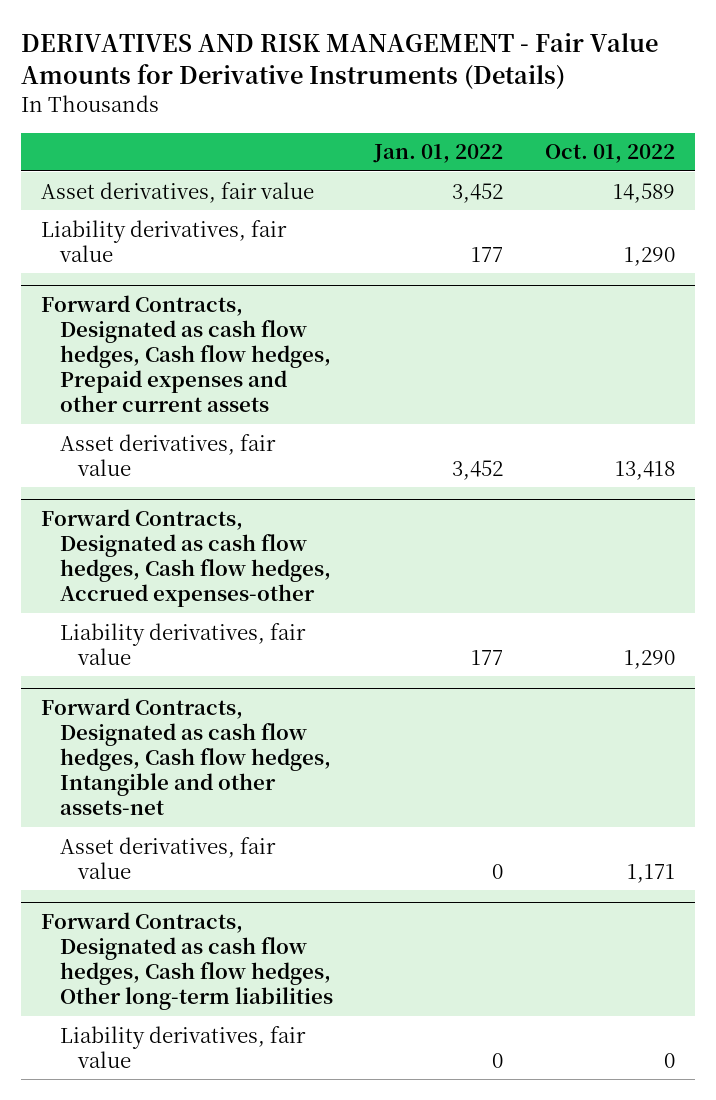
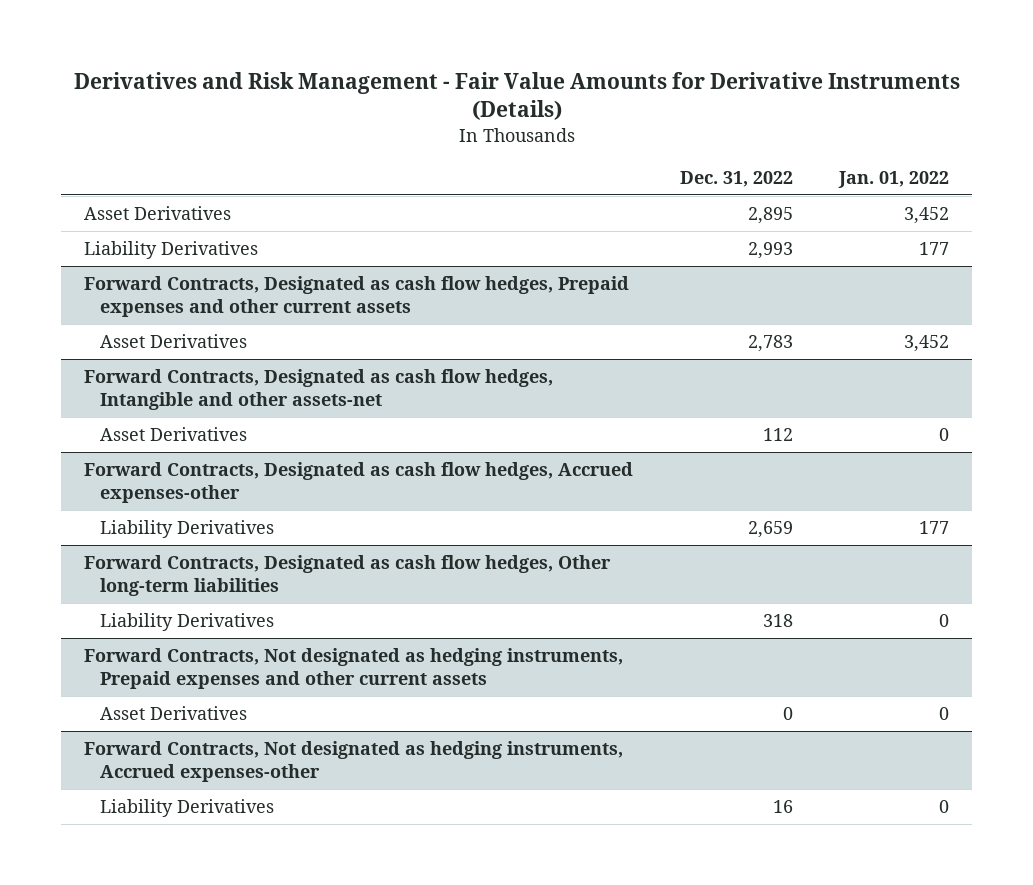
- DERIVATIVES AND RISK MANAGEMENT - Fair Value Amounts for Derivative Instruments (Details)
+ Derivatives and Risk Management - Fair Value Amounts for Derivative Instruments (Details)
- | Jan. 01, 2022 | Oct. 01, 2022
+ | Dec. 31, 2022 | Jan. 01, 2022
- Asset derivatives, fair value | 3,452 | 14,589
- Liability derivatives, fair value | 177 | 1,290
- Forward Contracts, Designated as cash flow hedges, Cash flow hedges, Prepaid expenses and other current assets
- Asset derivatives, fair value | 3,452 | 13,418
- Forward Contracts, Designated as cash flow hedges, Cash flow hedges, Accrued expenses-other
- Liability derivatives, fair value | 177 | 1,290
- Forward Contracts, Designated as cash flow hedges, Cash flow hedges, Intangible and other assets-net
- Asset derivatives, fair value | 0 | 1,171
- Forward Contracts, Designated as cash flow hedges, Cash flow hedges, Other long-term liabilities
- Liability derivatives, fair value | 0 | 0
+ Asset Derivatives | 2,895 | 3,452
+ Liability Derivatives | 2,993 | 177
+ Forward Contracts, Designated as cash flow hedges, Prepaid expenses and other current assets
+ Asset Derivatives | 2,783 | 3,452
+ Forward Contracts, Designated as cash flow hedges, Intangible and other assets-net
+ Asset Derivatives | 112 | 0
+ Forward Contracts, Designated as cash flow hedges, Accrued expenses-other
+ Liability Derivatives | 2,659 | 177
+ Forward Contracts, Designated as cash flow hedges, Other long-term liabilities
+ Liability Derivatives | 318 | 0
+ Forward Contracts, Not designated as hedging instruments, Prepaid expenses and other current assets
+ Asset Derivatives | 0 | 0
+ Forward Contracts, Not designated as hedging instruments, Accrued expenses-other
+ Liability Derivatives | 16 | 0

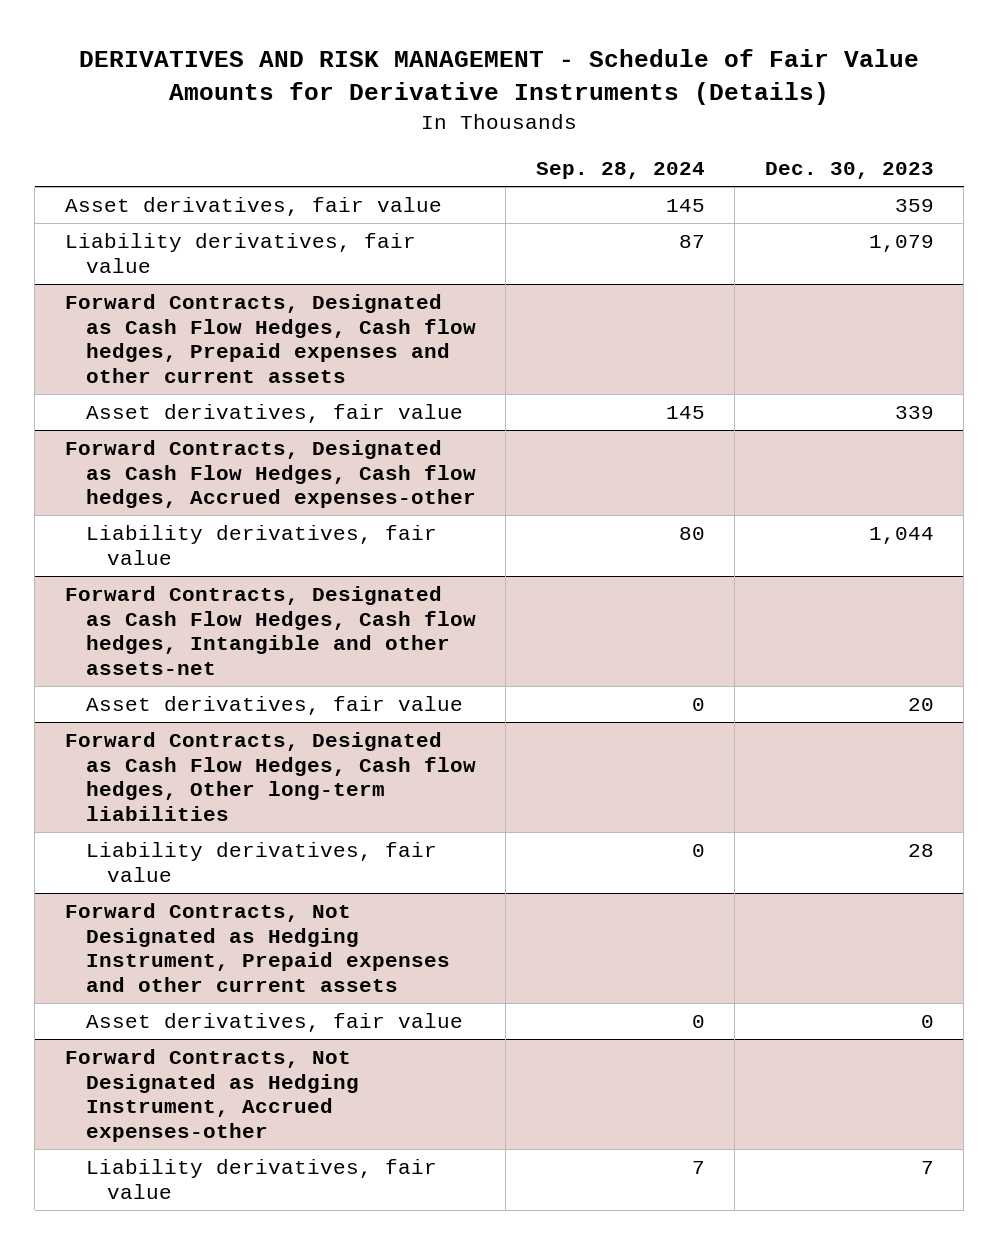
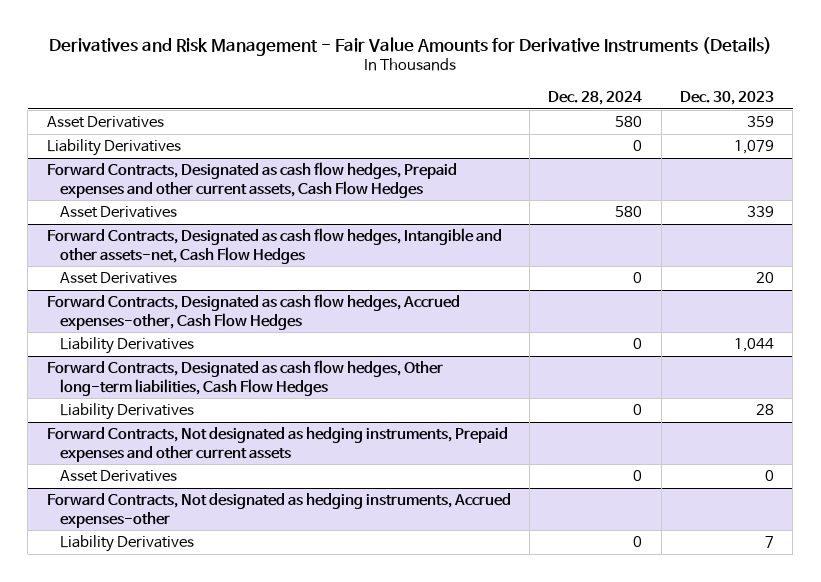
- DERIVATIVES AND RISK MANAGEMENT - Schedule of Fair Value Amounts for Derivative Instruments (Details)
+ Derivatives and Risk Management - Fair Value Amounts for Derivative Instruments (Details)
- | Sep. 28, 2024 | Dec. 30, 2023
+ | Dec. 28, 2024 | Dec. 30, 2023
- Asset derivatives, fair value | 145 | 359
- Liability derivatives, fair value | 87 | 1,079
- Forward Contracts, Designated as Cash Flow Hedges, Cash flow hedges, Prepaid expenses and other current assets
- Asset derivatives, fair value | 145 | 339
- Forward Contracts, Designated as Cash Flow Hedges, Cash flow hedges, Accrued expenses-other
- Liability derivatives, fair value | 80 | 1,044
- Forward Contracts, Designated as Cash Flow Hedges, Cash flow hedges, Intangible and other assets-net
- Asset derivatives, fair value | 0 | 20
- Forward Contracts, Designated as Cash Flow Hedges, Cash flow hedges, Other long-term liabilities
- Liability derivatives, fair value | 0 | 28
- Forward Contracts, Not Designated as Hedging Instrument, Prepaid expenses and other current assets
- Asset derivatives, fair value | 0 | 0
- Forward Contracts, Not Designated as Hedging Instrument, Accrued expenses-other
- Liability derivatives, fair value | 7 | 7
+ Asset Derivatives | 580 | 359
+ Liability Derivatives | 0 | 1,079
+ Forward Contracts, Designated as cash flow hedges, Prepaid expenses and other current assets, Cash Flow Hedges
+ Asset Derivatives | 580 | 339
+ Forward Contracts, Designated as cash flow hedges, Intangible and other assets-net, Cash Flow Hedges
+ Asset Derivatives | 0 | 20
+ Forward Contracts, Designated as cash flow hedges, Accrued expenses-other, Cash Flow Hedges
+ Liability Derivatives | 0 | 1,044
+ Forward Contracts, Designated as cash flow hedges, Other long-term liabilities, Cash Flow Hedges
+ Liability Derivatives | 0 | 28
+ Forward Contracts, Not designated as hedging instruments, Prepaid expenses and other current assets
+ Asset Derivatives | 0 | 0
+ Forward Contracts, Not designated as hedging instruments, Accrued expenses-other
+ Liability Derivatives | 0 | 7

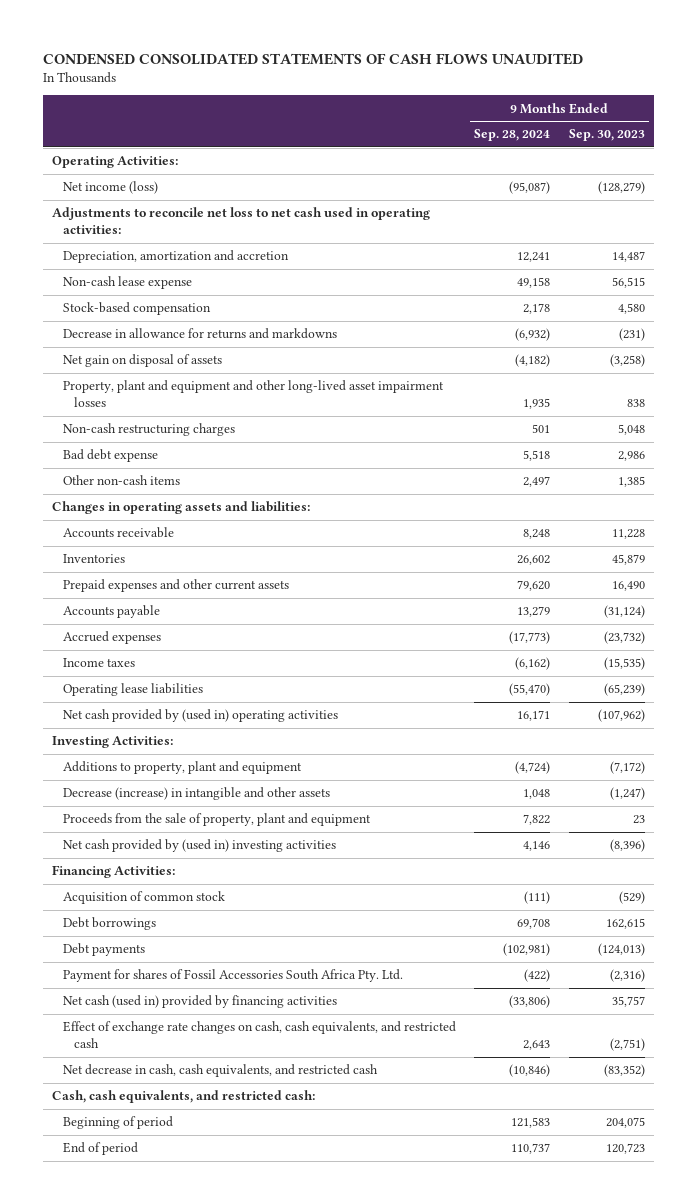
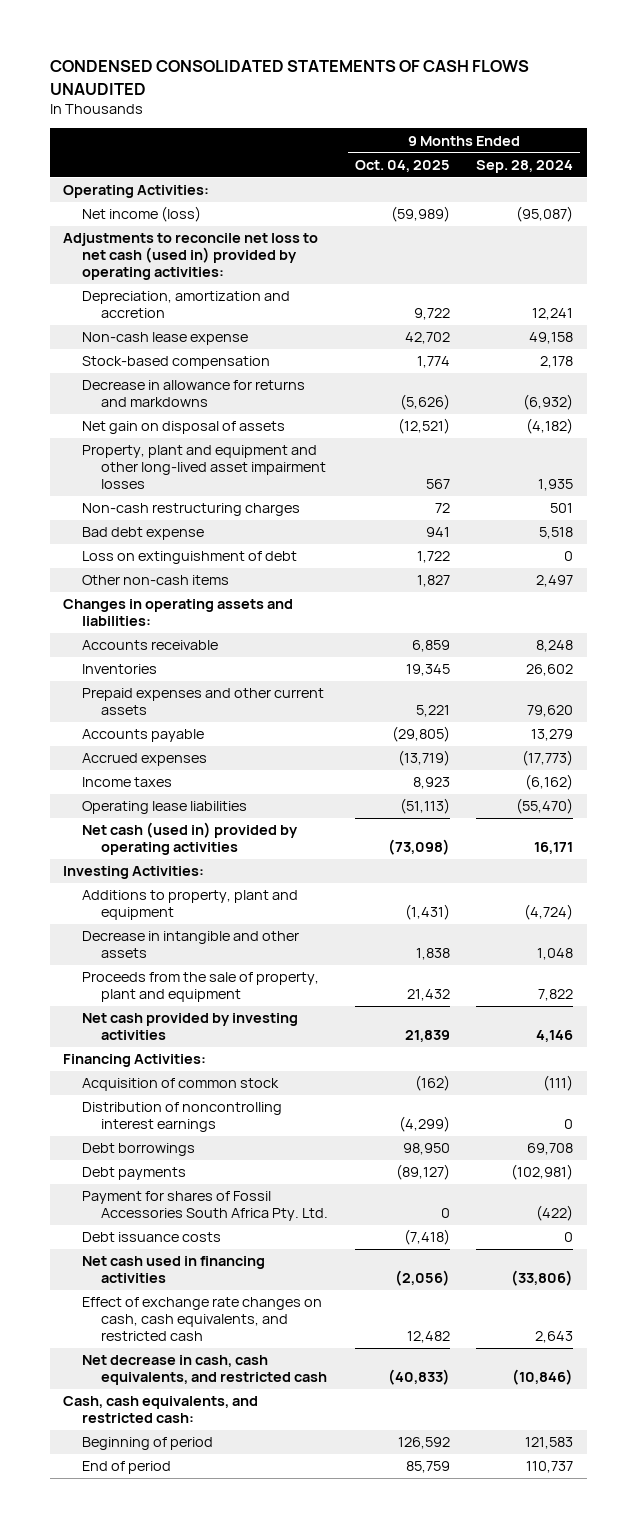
- | 9 Months Ended Sep. 28, 2024 | 9 Months Ended Sep. 30, 2023
+ | 9 Months Ended Oct. 04, 2025 | 9 Months Ended Sep. 28, 2024
- Adjustments to reconcile net loss to net cash used in operating activities:
+ Adjustments to reconcile net loss to net cash (used in) provided by operating activities:
+ Loss on extinguishment of debt | 1,722 | 0
- Net cash provided by (used in) operating activities | 16,171 | (107,962)
+ Net cash (used in) provided by operating activities | (73,098) | 16,171
- Decrease (increase) in intangible and other assets | 1,048 | (1,247)
+ Decrease in intangible and other assets | 1,838 | 1,048
- Net cash provided by (used in) investing activities | 4,146 | (8,396)
+ Net cash provided by investing activities | 21,839 | 4,146
+ Distribution of noncontrolling interest earnings | (4,299) | 0
- Net cash (used in) provided by financing activities | (33,806) | 35,757
+ Debt issuance costs | (7,418) | 0
+ Net cash used in financing activities | (2,056) | (33,806)

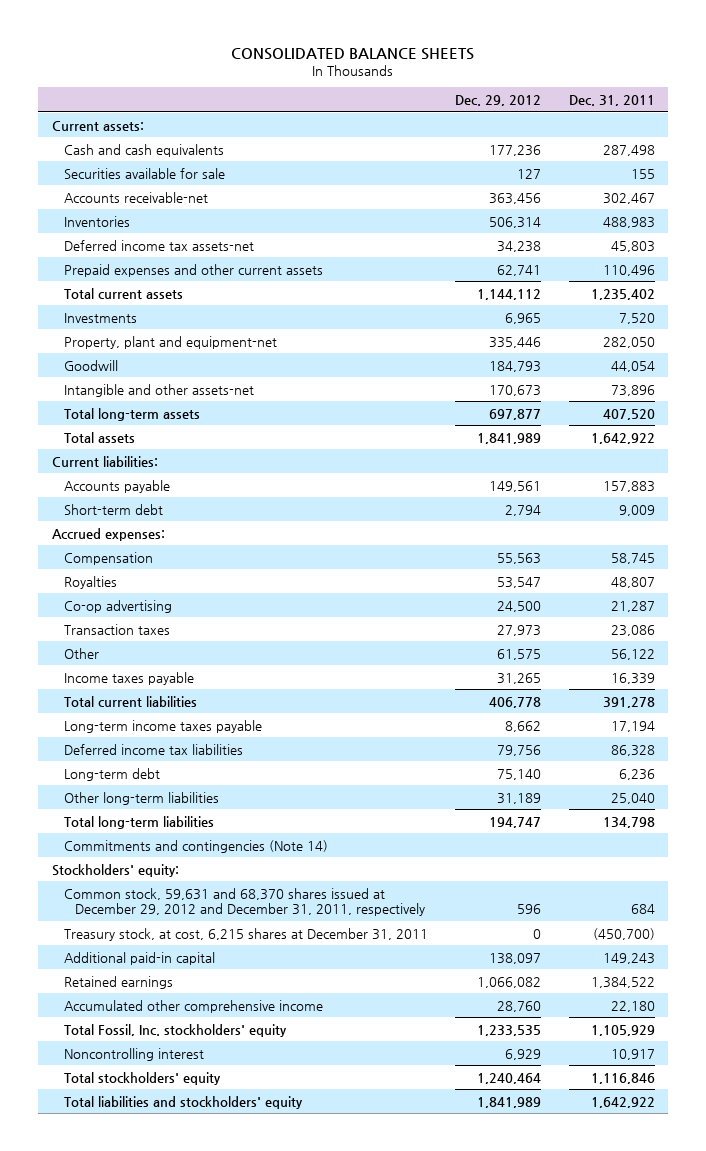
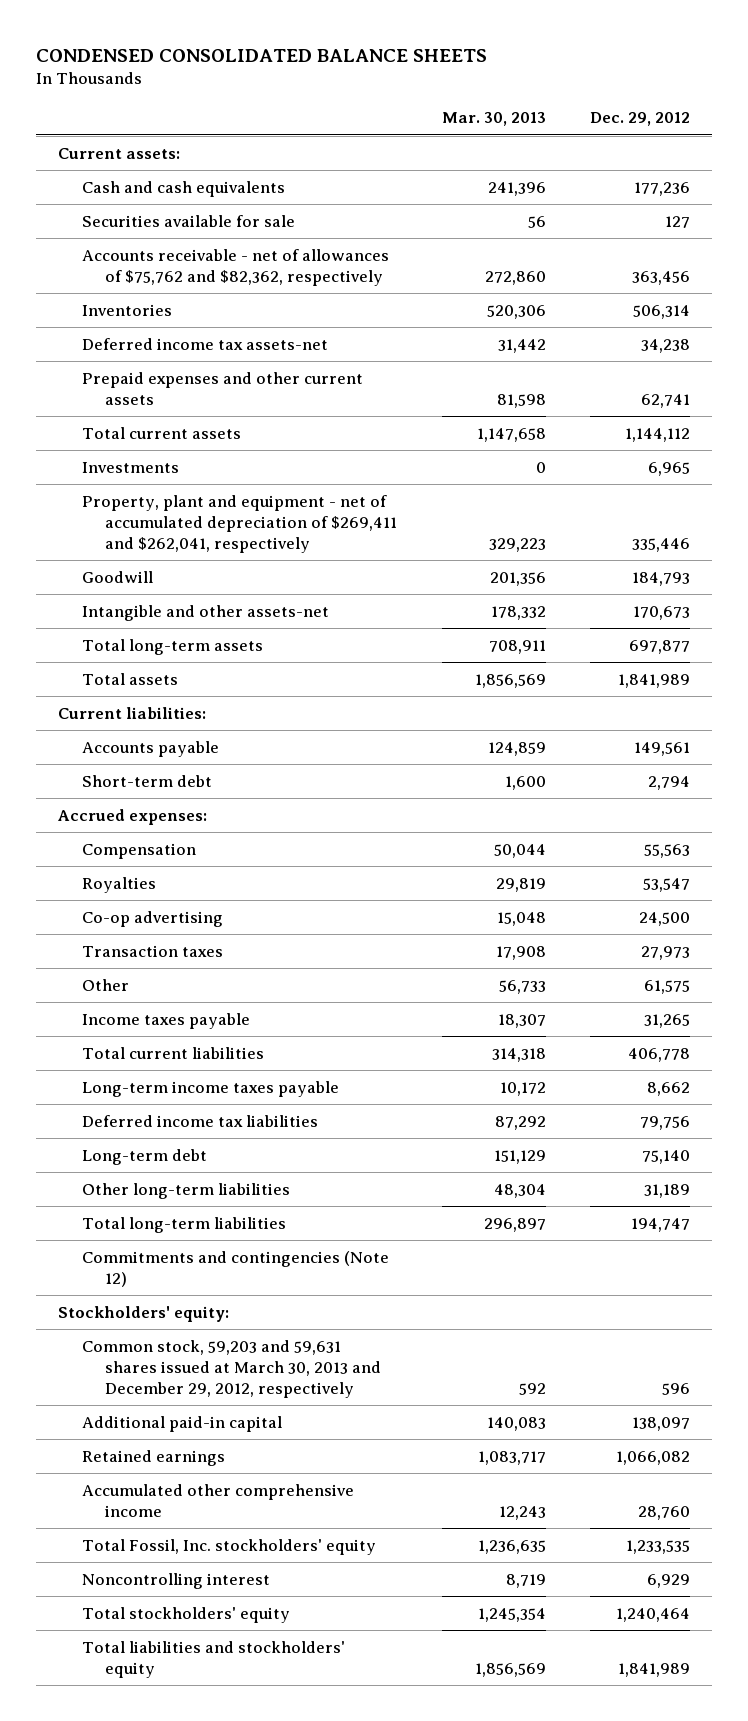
- CONSOLIDATED BALANCE SHEETS
+ CONDENSED CONSOLIDATED BALANCE SHEETS
- | Dec. 29, 2012 | Dec. 31, 2011
+ | Mar. 30, 2013 | Dec. 29, 2012
- Accounts receivable-net | 363,456 | 302,467
+ Accounts receivable - net of allowances of $75,762 and $82,362, respectively | 272,860 | 363,456
- Property, plant and equipment-net | 335,446 | 282,050
+ Property, plant and equipment - net of accumulated depreciation of $269,411 and $262,041, respectively | 329,223 | 335,446
- Commitments and contingencies (Note 14)
+ Commitments and contingencies (Note 12)
- Common stock, 59,631 and 68,370 shares issued at December 29, 2012 and December 31, 2011, respectively | 596 | 684
- Treasury stock, at cost, 6,215 shares at December 31, 2011 | 0 | (450,700)
+ Common stock, 59,203 and 59,631 shares issued at March 30, 2013 and December 29, 2012, respectively | 592 | 596

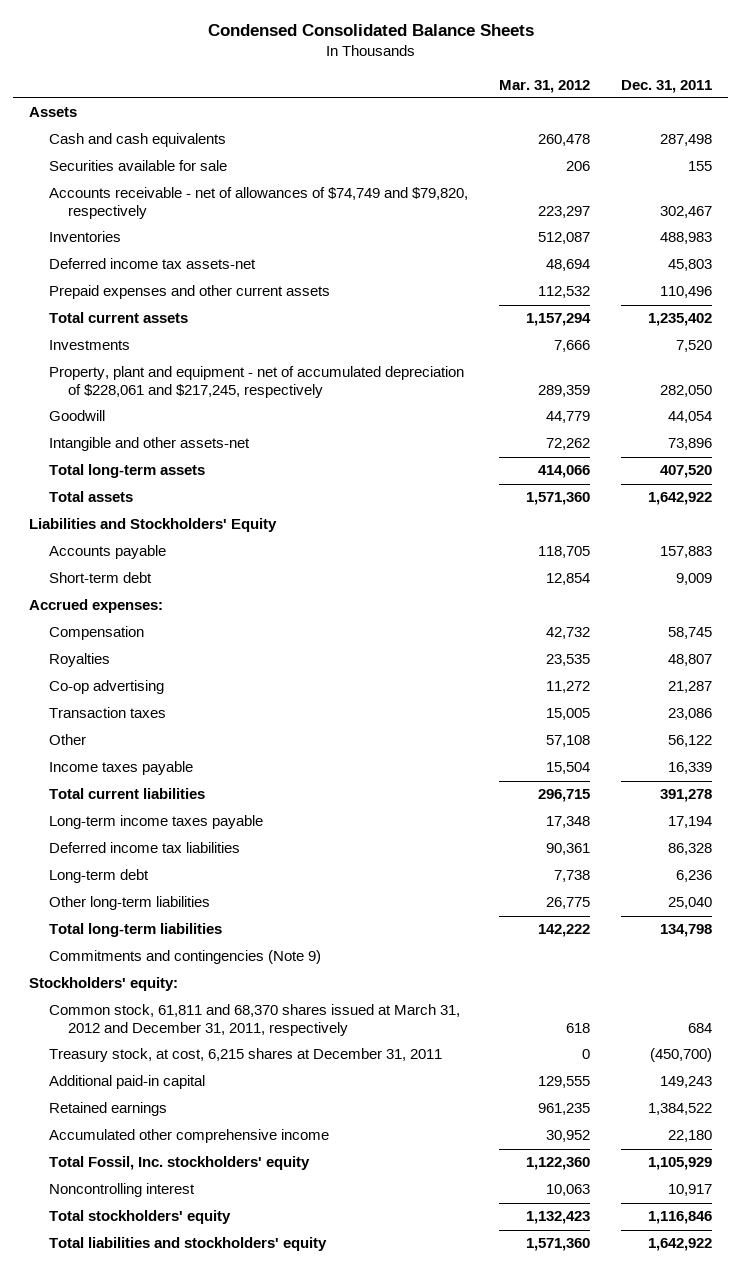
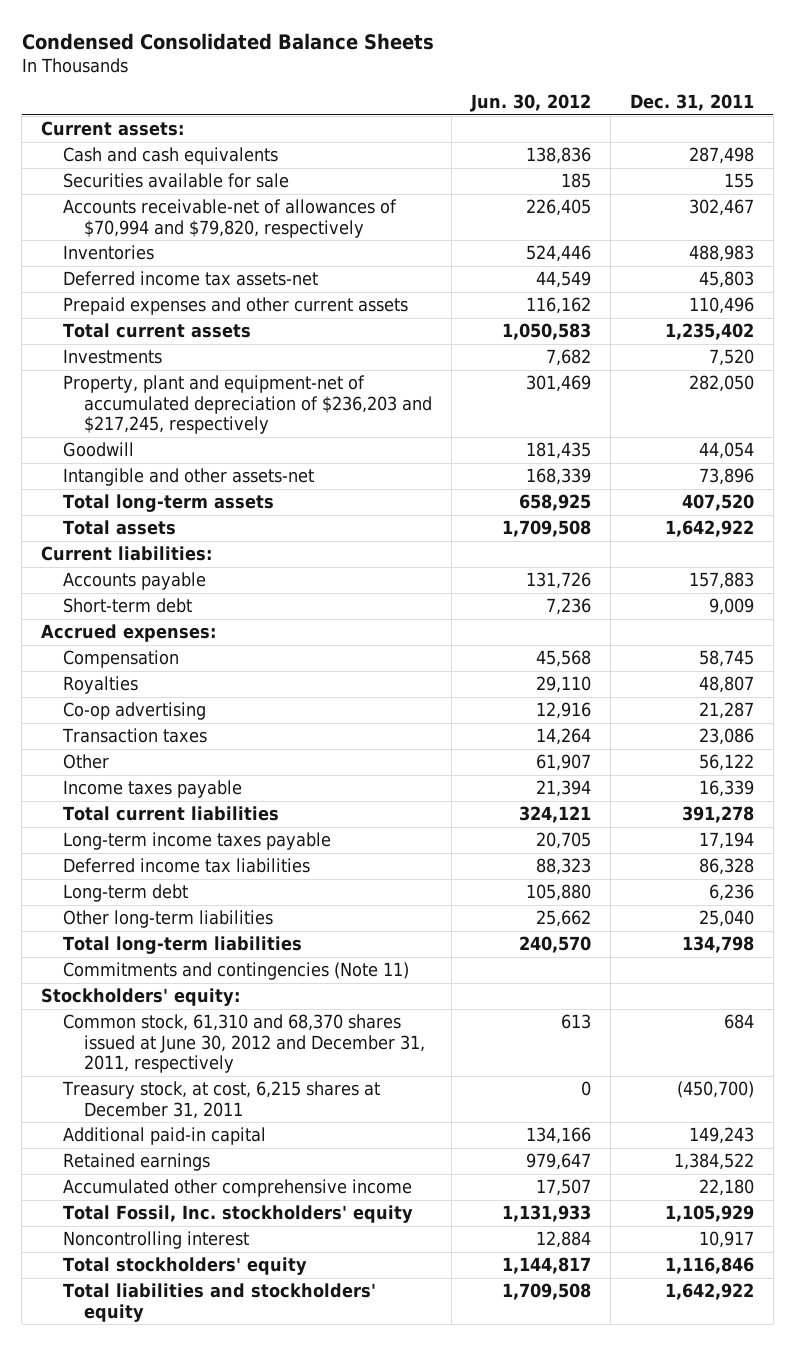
- | Mar. 31, 2012 | Dec. 31, 2011
+ | Jun. 30, 2012 | Dec. 31, 2011
- Assets
+ Current assets:
- Accounts receivable - net of allowances of $74,749 and $79,820, respectively | 223,297 | 302,467
+ Accounts receivable-net of allowances of $70,994 and $79,820, respectively | 226,405 | 302,467
- Property, plant and equipment - net of accumulated depreciation of $228,061 and $217,245, respectively | 289,359 | 282,050
+ Property, plant and equipment-net of accumulated depreciation of $236,203 and $217,245, respectively | 301,469 | 282,050
- Liabilities and Stockholders' Equity
+ Current liabilities:
- Commitments and contingencies (Note 9)
+ Commitments and contingencies (Note 11)
- Common stock, 61,811 and 68,370 shares issued at March 31, 2012 and December 31, 2011, respectively | 618 | 684
+ Common stock, 61,310 and 68,370 shares issued at June 30, 2012 and December 31, 2011, respectively | 613 | 684

